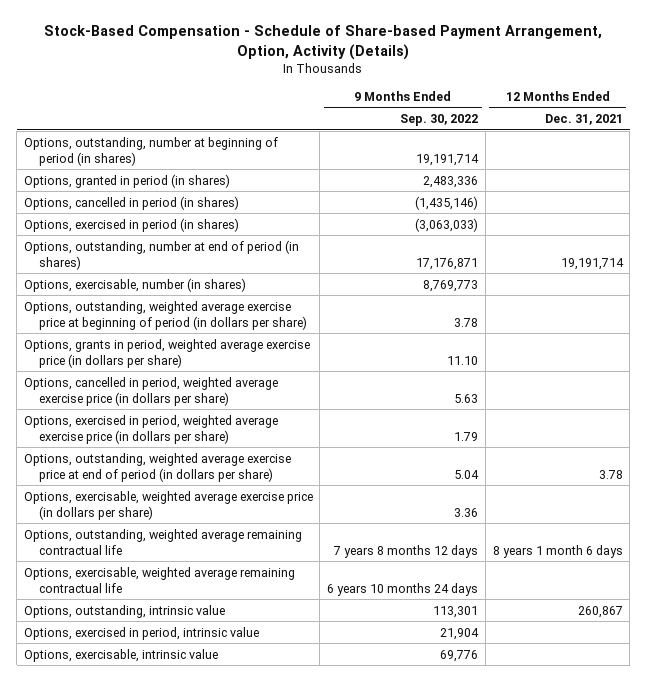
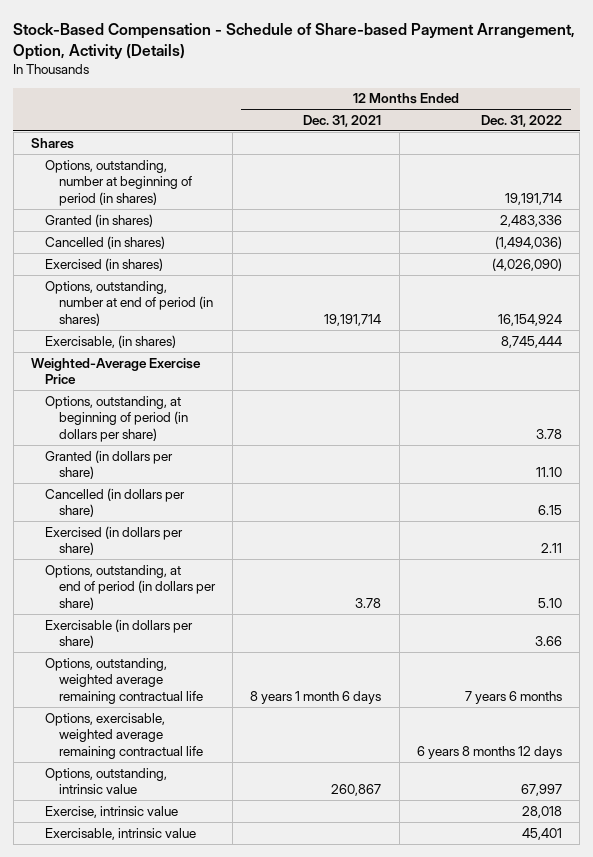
- | 9 Months Ended Sep. 30, 2022 | 12 Months Ended Dec. 31, 2021
+ | 12 Months Ended Dec. 31, 2021 | 12 Months Ended Dec. 31, 2022
+ Shares
- Options, granted in period (in shares) | 2,483,336 |
- Options, cancelled in period (in shares) | (1,435,146) |
- Options, exercised in period (in shares) | (3,063,033) |
+ Granted (in shares) | | 2,483,336
+ Cancelled (in shares) | | (1,494,036)
+ Exercised (in shares) | | (4,026,090)
- Options, exercisable, number (in shares) | 8,769,773 |
- Options, outstanding, weighted average exercise price at beginning of period (in dollars per share) | 3.78 |
- Options, grants in period, weighted average exercise price (in dollars per share) | 11.10 |
- Options, cancelled in period, weighted average exercise price (in dollars per share) | 5.63 |
- Options, exercised in period, weighted average exercise price (in dollars per share) | 1.79 |
- Options, outstanding, weighted average exercise price at end of period (in dollars per share) | 5.04 | 3.78
- Options, exercisable, weighted average exercise price (in dollars per share) | 3.36 |
+ Exercisable, (in shares) | | 8,745,444
+ Weighted-Average Exercise Price
+ Options, outstanding, at beginning of period (in dollars per share) | | 3.78
+ Granted (in dollars per share) | | 11.10
+ Cancelled (in dollars per share) | | 6.15
+ Exercised (in dollars per share) | | 2.11
+ Options, outstanding, at end of period (in dollars per share) | 3.78 | 5.10
+ Exercisable (in dollars per share) | | 3.66
- Options, exercised in period, intrinsic value | 21,904 |
- Options, exercisable, intrinsic value | 69,776 |
+ Exercise, intrinsic value | | 28,018
+ Exercisable, intrinsic value | | 45,401

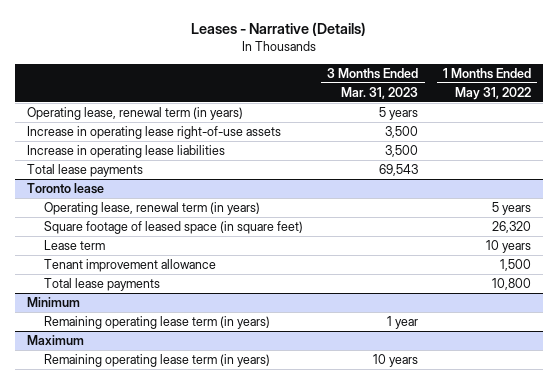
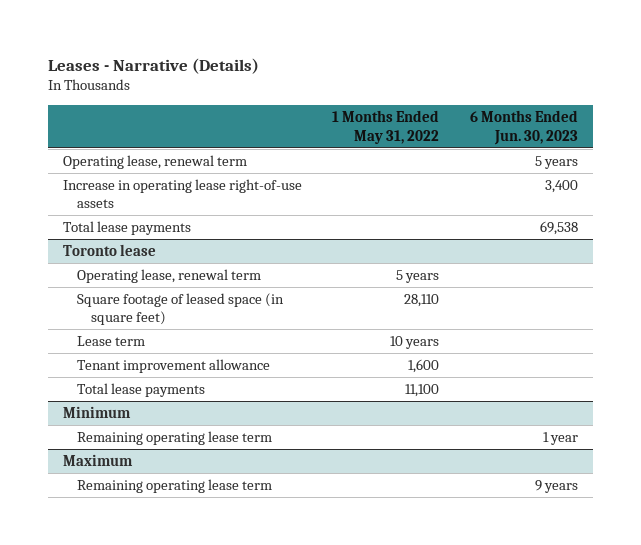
- | 3 Months Ended Mar. 31, 2023 | 1 Months Ended May 31, 2022
+ | 1 Months Ended May 31, 2022 | 6 Months Ended Jun. 30, 2023
- Operating lease, renewal term (in years) | 5 years |
+ Operating lease, renewal term | | 5 years
- Increase in operating lease liabilities | 3,500 |
@ Toronto lease
- Operating lease, renewal term (in years) | | 5 years
- Square footage of leased space (in square feet) | | 26,320
+ Operating lease, renewal term | 5 years |
+ Square footage of leased space (in square feet) | 28,110 |
- Tenant improvement allowance | | 1,500
- Total lease payments | | 10,800
+ Tenant improvement allowance | 1,600 |
+ Total lease payments | 11,100 |
@ Minimum
- Remaining operating lease term (in years) | 1 year |
+ Remaining operating lease term | | 1 year
@ Maximum
- Remaining operating lease term (in years) | 10 years |
+ Remaining operating lease term | | 9 years

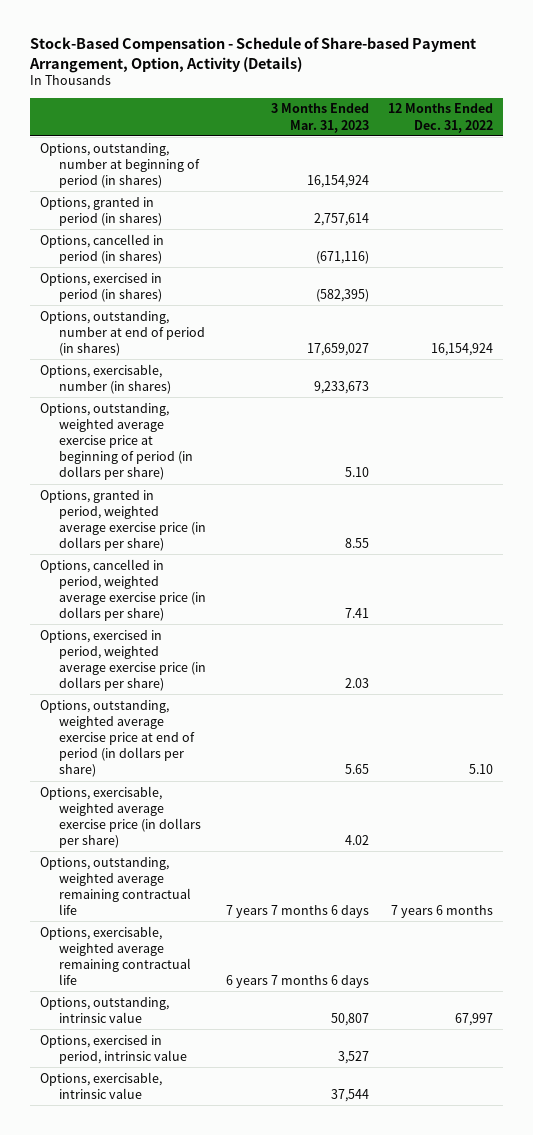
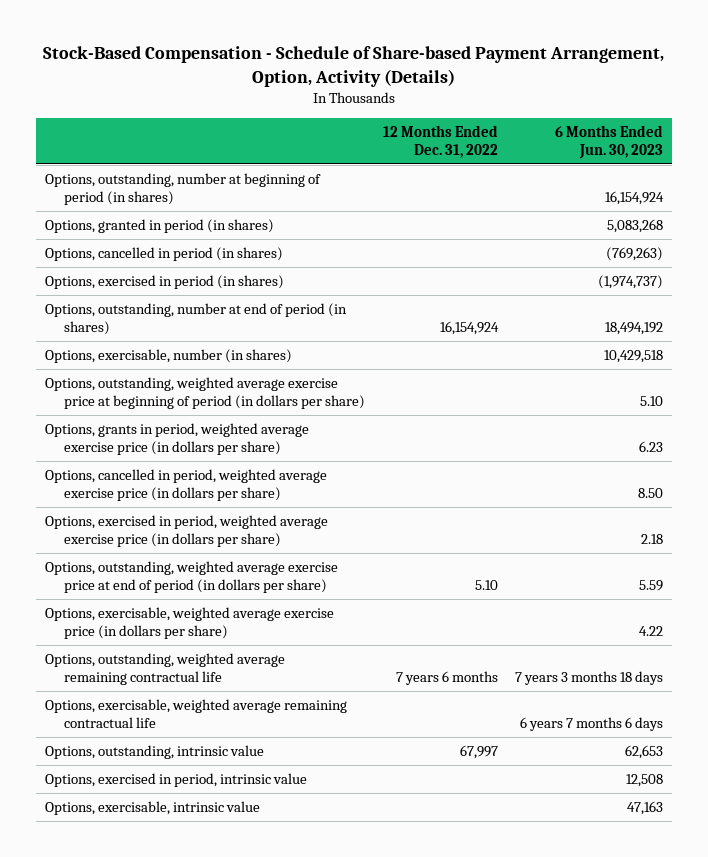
- | 3 Months Ended Mar. 31, 2023 | 12 Months Ended Dec. 31, 2022
+ | 12 Months Ended Dec. 31, 2022 | 6 Months Ended Jun. 30, 2023
- Options, granted in period, weighted average exercise price (in dollars per share) | 8.55 |
+ Options, grants in period, weighted average exercise price (in dollars per share) | | 6.23

